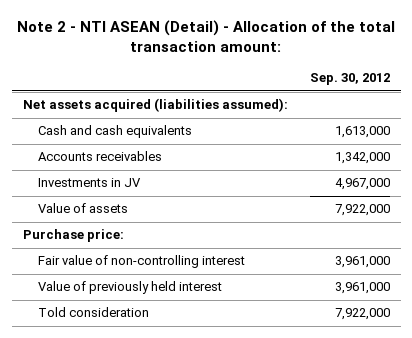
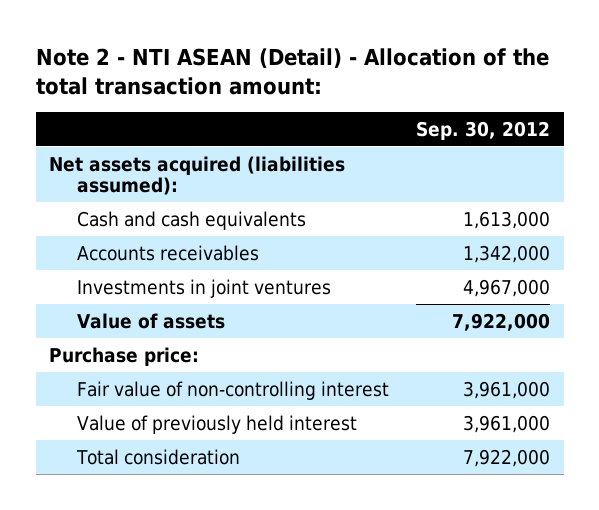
- Investments in JV | 4,967,000
+ Investments in joint ventures | 4,967,000
- Told consideration | 7,922,000
+ Total consideration | 7,922,000

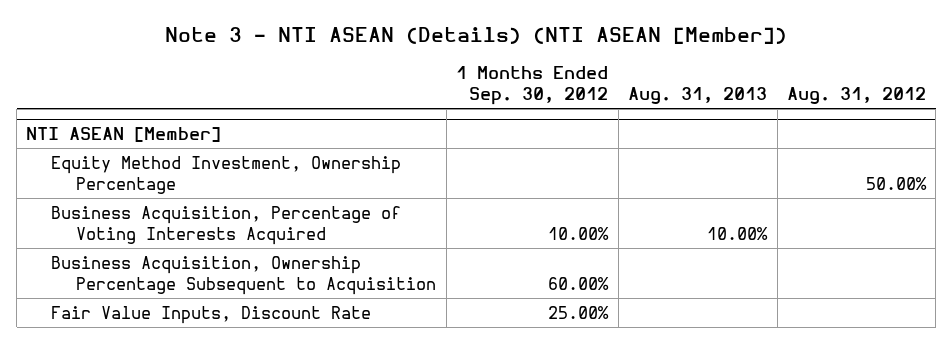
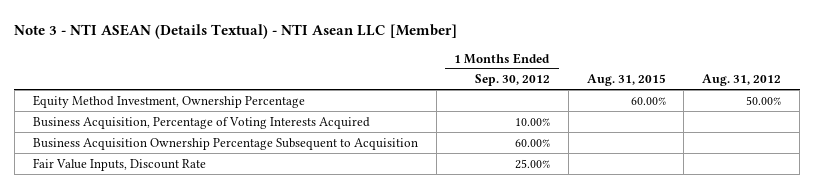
- Note 3 - NTI ASEAN (Details) (NTI ASEAN [Member])
+ Note 3 - NTI ASEAN (Details Textual) - NTI Asean LLC [Member]
- | 1 Months Ended Sep. 30, 2012 | Aug. 31, 2013 | Aug. 31, 2012
+ | 1 Months Ended Sep. 30, 2012 | Aug. 31, 2015 | Aug. 31, 2012
- NTI ASEAN [Member]
- Business Acquisition, Ownership Percentage Subsequent to Acquisition | 60.00% | |
+ Business Acquisition Ownership Percentage Subsequent to Acquisition | 60.00% | |

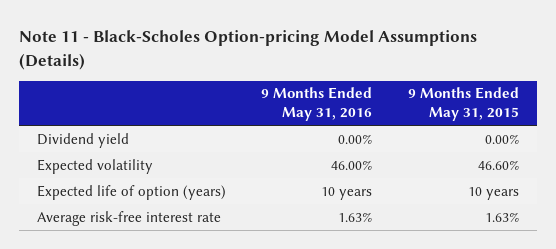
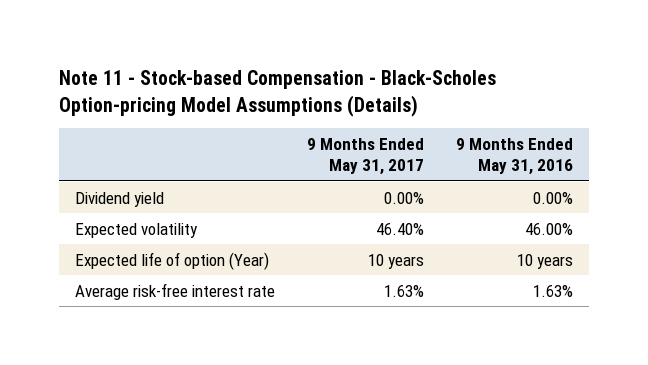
- Note 11 - Black-Scholes Option-pricing Model Assumptions (Details)
+ Note 11 - Stock-based Compensation - Black-Scholes Option-pricing Model Assumptions (Details)
- | 9 Months Ended May 31, 2016 | 9 Months Ended May 31, 2015
+ | 9 Months Ended May 31, 2017 | 9 Months Ended May 31, 2016
- Expected life of option (years) | 10 years | 10 years
+ Expected life of option (Year) | 10 years | 10 years

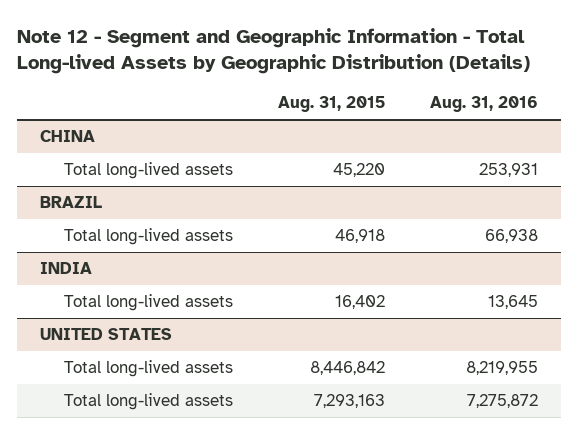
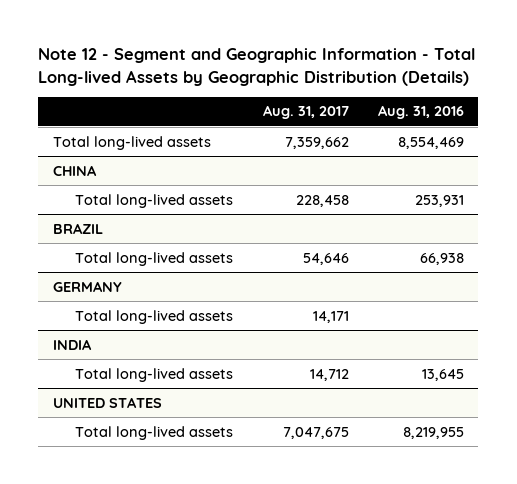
- | Aug. 31, 2015 | Aug. 31, 2016
+ | Aug. 31, 2017 | Aug. 31, 2016
+ Total long-lived assets | 7,359,662 | 8,554,469
+ GERMANY
+ Total long-lived assets | 14,171 |
@ UNITED STATES
- Total long-lived assets | 7,293,163 | 7,275,872

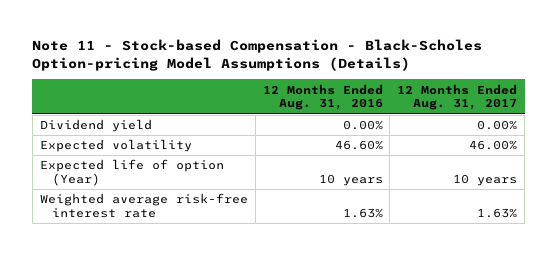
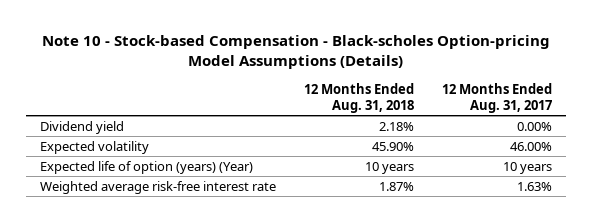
- Note 11 - Stock-based Compensation - Black-Scholes Option-pricing Model Assumptions (Details)
+ Note 10 - Stock-based Compensation - Black-scholes Option-pricing Model Assumptions (Details)
- | 12 Months Ended Aug. 31, 2016 | 12 Months Ended Aug. 31, 2017
+ | 12 Months Ended Aug. 31, 2018 | 12 Months Ended Aug. 31, 2017
- Expected life of option (Year) | 10 years | 10 years
+ Expected life of option (years) (Year) | 10 years | 10 years

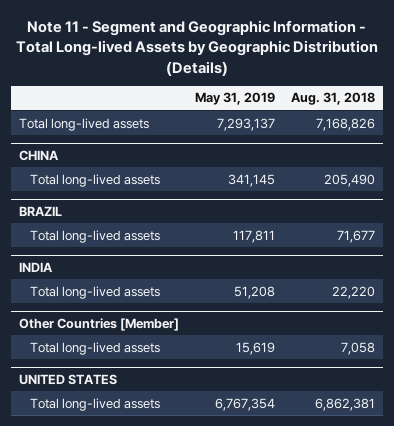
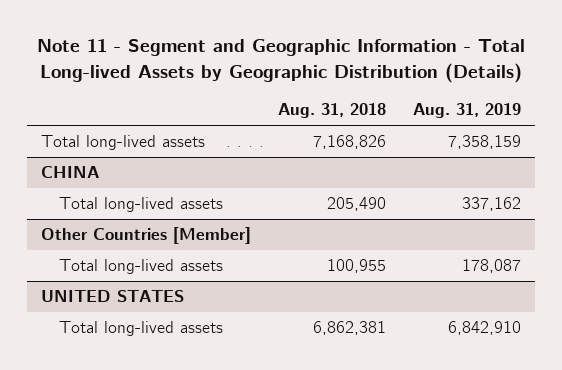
- | May 31, 2019 | Aug. 31, 2018
+ | Aug. 31, 2018 | Aug. 31, 2019
- BRAZIL
- Total long-lived assets | 117,811 | 71,677
- INDIA
- Total long-lived assets | 51,208 | 22,220
@ Other Countries [Member]
- Total long-lived assets | 15,619 | 7,058
+ Total long-lived assets | 100,955 | 178,087

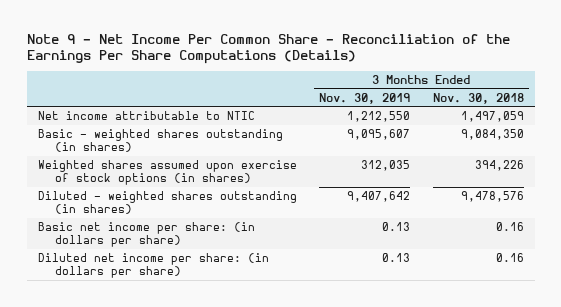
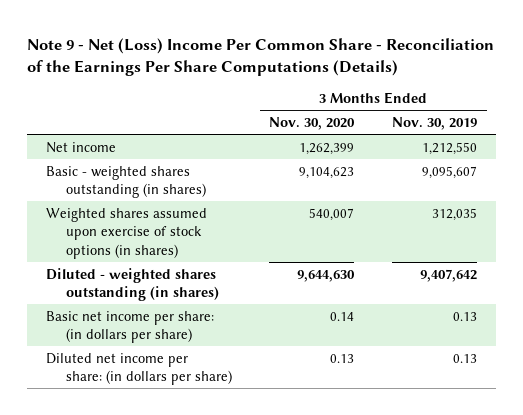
- Note 9 - Net Income Per Common Share - Reconciliation of the Earnings Per Share Computations (Details)
+ Note 9 - Net (Loss) Income Per Common Share - Reconciliation of the Earnings Per Share Computations (Details)
- | 3 Months Ended Nov. 30, 2019 | 3 Months Ended Nov. 30, 2018
+ | 3 Months Ended Nov. 30, 2020 | 3 Months Ended Nov. 30, 2019
- Net income attributable to NTIC | 1,212,550 | 1,497,059
+ Net income | 1,262,399 | 1,212,550

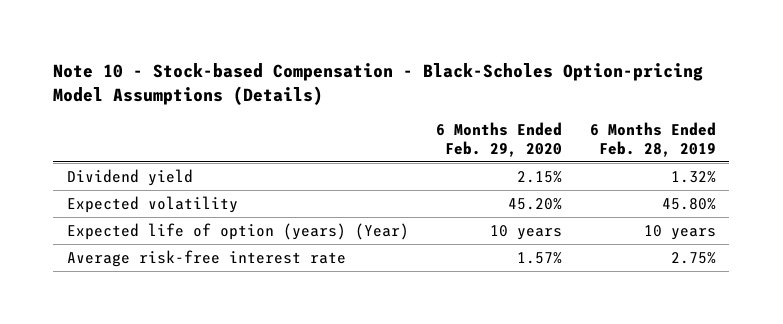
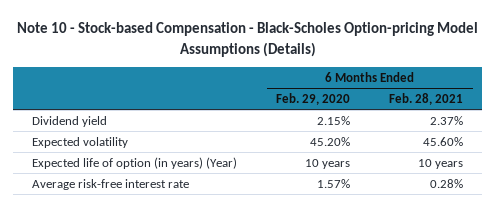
- | 6 Months Ended Feb. 29, 2020 | 6 Months Ended Feb. 28, 2019
+ | 6 Months Ended Feb. 29, 2020 | 6 Months Ended Feb. 28, 2021
- Expected life of option (years) (Year) | 10 years | 10 years
+ Expected life of option (in years) (Year) | 10 years | 10 years

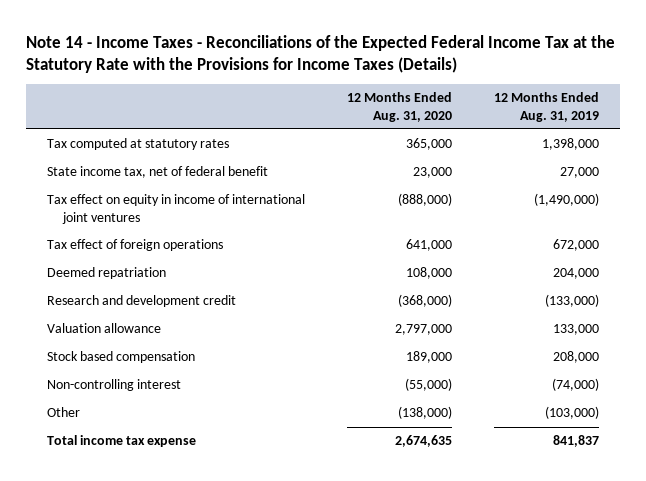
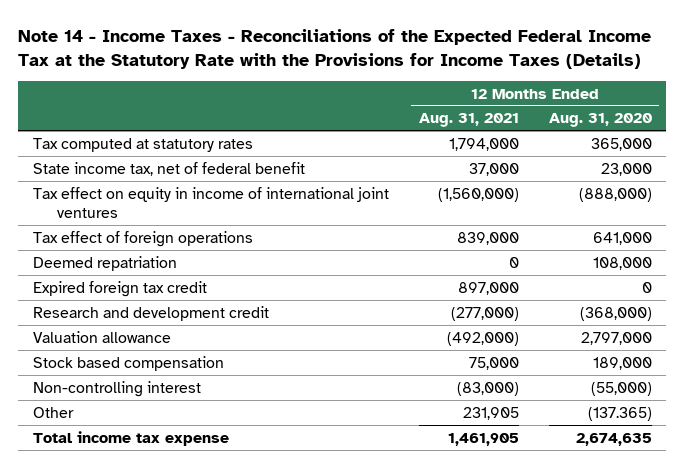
- | 12 Months Ended Aug. 31, 2020 | 12 Months Ended Aug. 31, 2019
+ | 12 Months Ended Aug. 31, 2021 | 12 Months Ended Aug. 31, 2020
+ Expired foreign tax credit | 897,000 | 0
- Other | (138,000) | (103,000)
+ Other | 231,905 | (137.365)

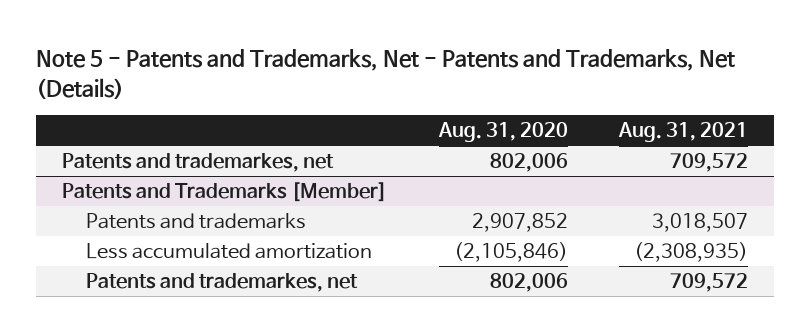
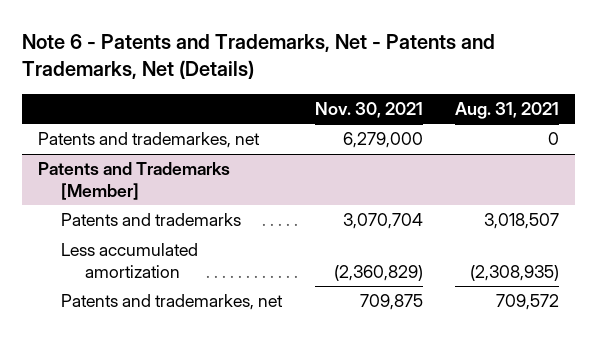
- Note 5 - Patents and Trademarks, Net - Patents and Trademarks, Net (Details)
+ Note 6 - Patents and Trademarks, Net - Patents and Trademarks, Net (Details)
- | Aug. 31, 2020 | Aug. 31, 2021
+ | Nov. 30, 2021 | Aug. 31, 2021
- Patents and trademarkes, net | 802,006 | 709,572
+ Patents and trademarkes, net | 6,279,000 | 0

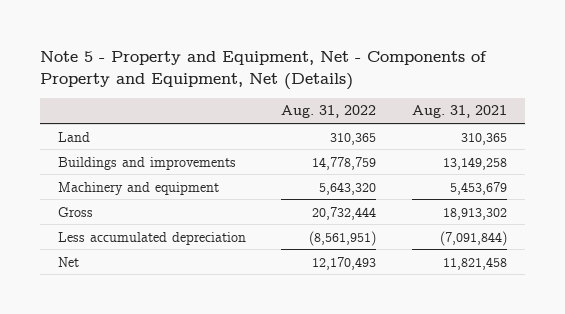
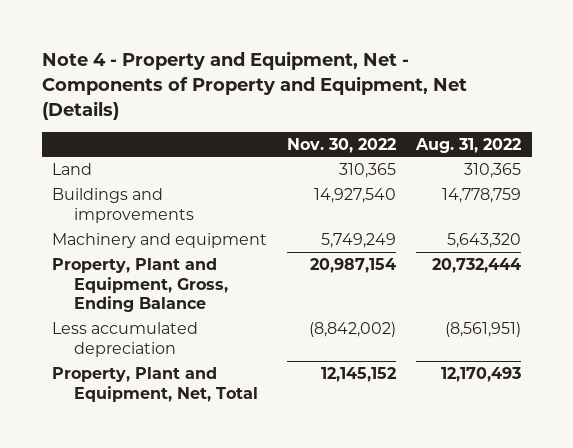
- Note 5 - Property and Equipment, Net - Components of Property and Equipment, Net (Details)
+ Note 4 - Property and Equipment, Net - Components of Property and Equipment, Net (Details)
- | Aug. 31, 2022 | Aug. 31, 2021
+ | Nov. 30, 2022 | Aug. 31, 2022
- Gross | 20,732,444 | 18,913,302
+ Property, Plant and Equipment, Gross, Ending Balance | 20,987,154 | 20,732,444
- Net | 12,170,493 | 11,821,458
+ Property, Plant and Equipment, Net, Total | 12,145,152 | 12,170,493

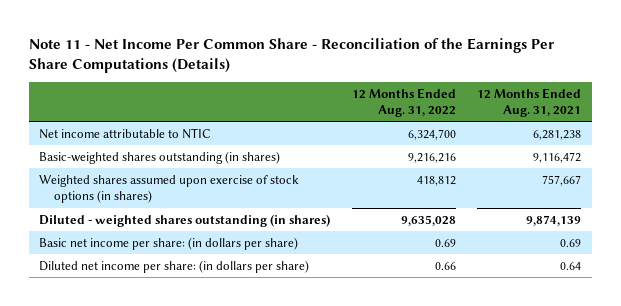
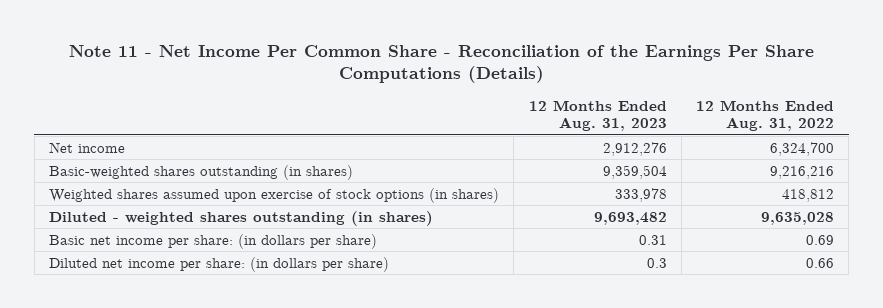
- | 12 Months Ended Aug. 31, 2022 | 12 Months Ended Aug. 31, 2021
+ | 12 Months Ended Aug. 31, 2023 | 12 Months Ended Aug. 31, 2022
- Net income attributable to NTIC | 6,324,700 | 6,281,238
+ Net income | 2,912,276 | 6,324,700

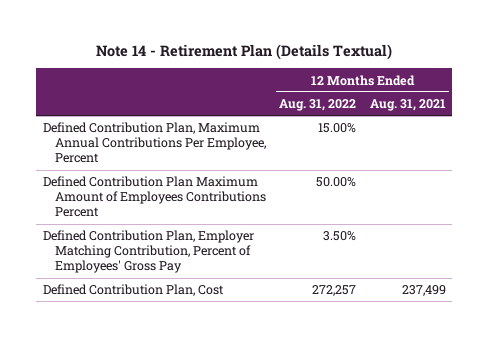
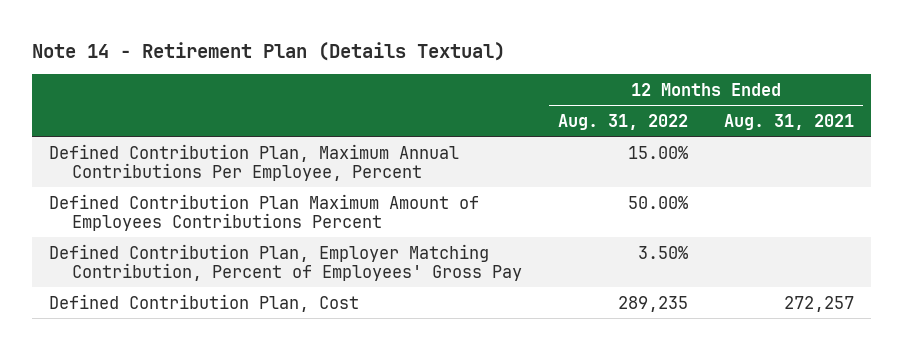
- Defined Contribution Plan, Cost | 272,257 | 237,499
+ Defined Contribution Plan, Cost | 289,235 | 272,257

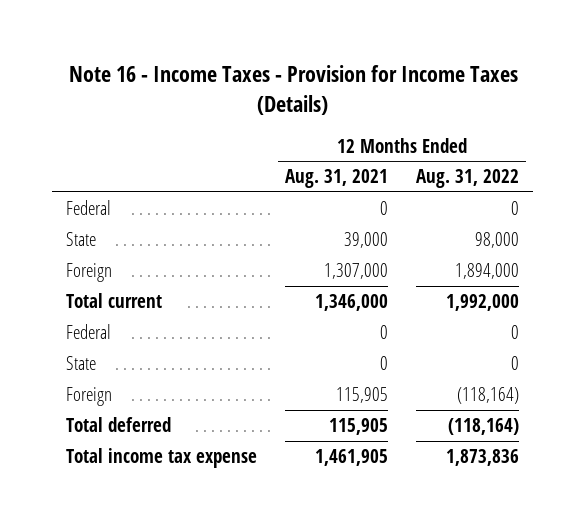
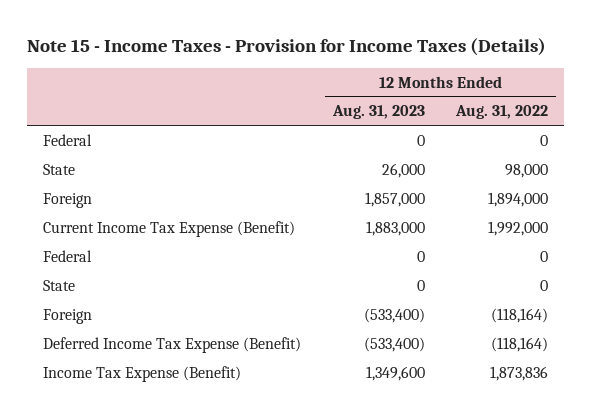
- Note 16 - Income Taxes - Provision for Income Taxes (Details)
+ Note 15 - Income Taxes - Provision for Income Taxes (Details)
- | 12 Months Ended Aug. 31, 2021 | 12 Months Ended Aug. 31, 2022
+ | 12 Months Ended Aug. 31, 2023 | 12 Months Ended Aug. 31, 2022
- Total current | 1,346,000 | 1,992,000
+ Current Income Tax Expense (Benefit) | 1,883,000 | 1,992,000
- Total deferred | 115,905 | (118,164)
- Total income tax expense | 1,461,905 | 1,873,836
+ Deferred Income Tax Expense (Benefit) | (533,400) | (118,164)
+ Income Tax Expense (Benefit) | 1,349,600 | 1,873,836

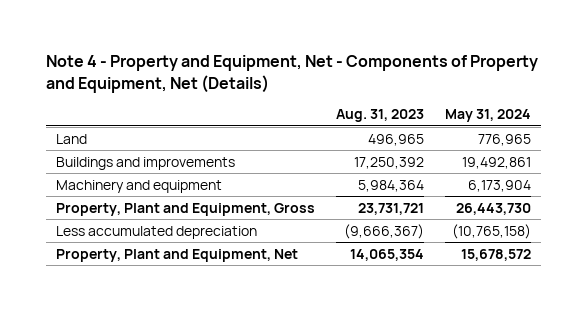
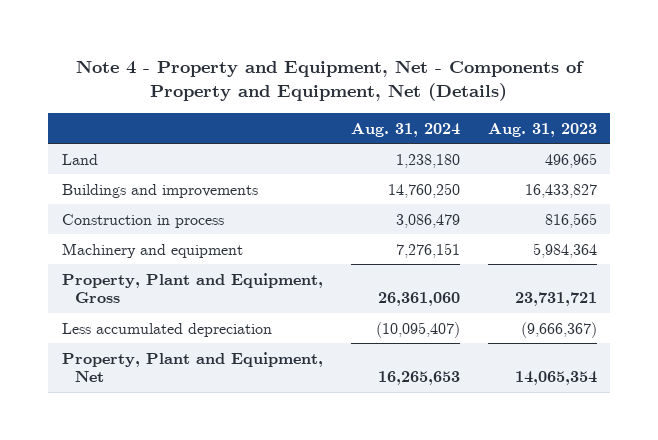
- | Aug. 31, 2023 | May 31, 2024
+ | Aug. 31, 2024 | Aug. 31, 2023
- Buildings and improvements | 17,250,392 | 19,492,861
+ Buildings and improvements | 14,760,250 | 16,433,827
+ Construction in process | 3,086,479 | 816,565

